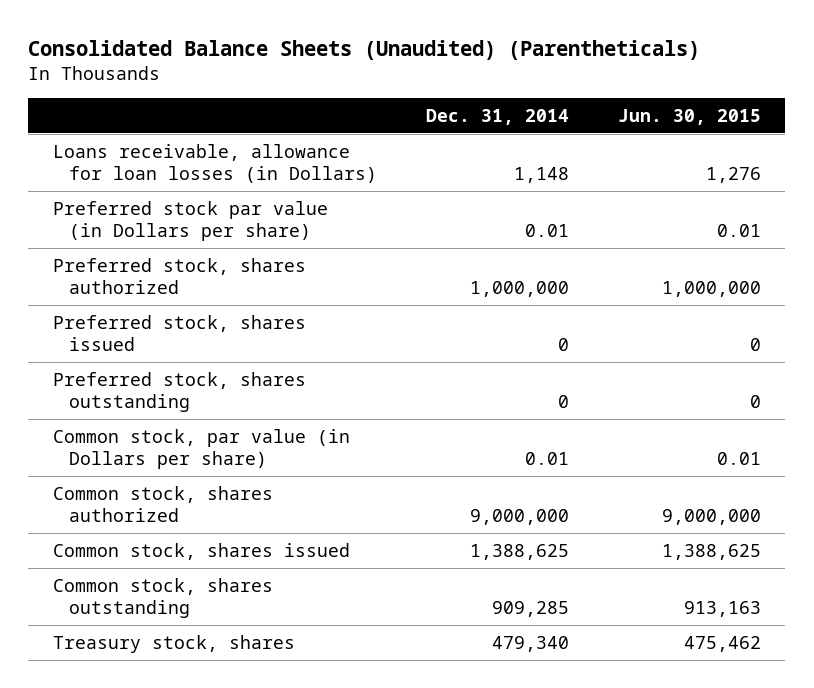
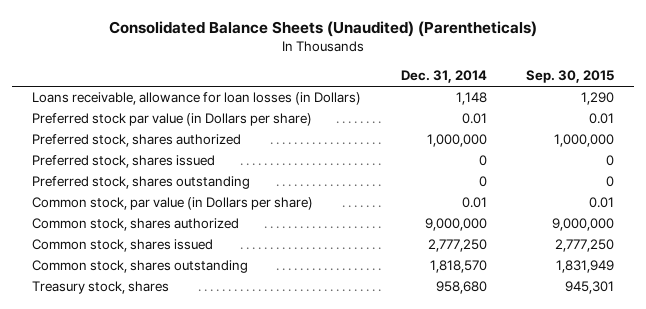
- | Dec. 31, 2014 | Jun. 30, 2015
+ | Dec. 31, 2014 | Sep. 30, 2015
- Common stock, shares issued | 1,388,625 | 1,388,625
- Common stock, shares outstanding | 909,285 | 913,163
- Treasury stock, shares | 479,340 | 475,462
+ Common stock, shares issued | 2,777,250 | 2,777,250
+ Common stock, shares outstanding | 1,818,570 | 1,831,949
+ Treasury stock, shares | 958,680 | 945,301

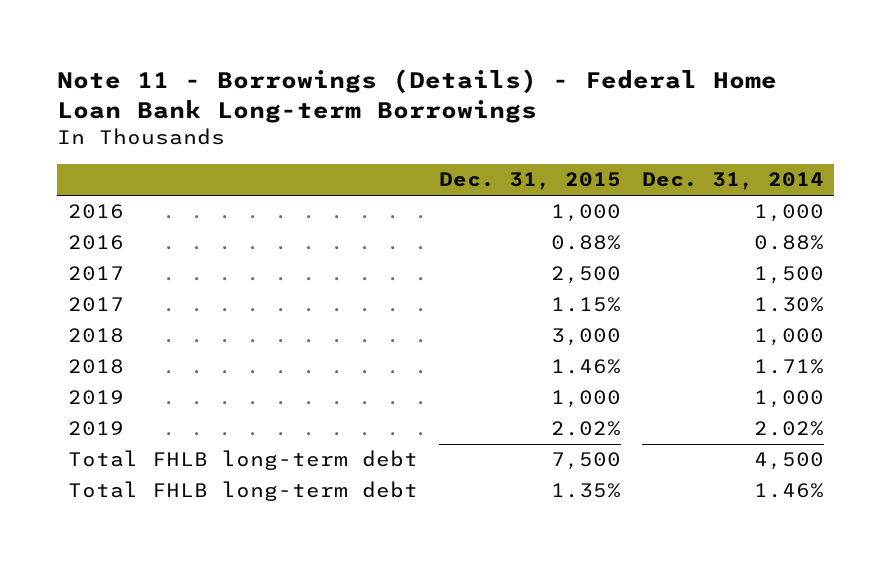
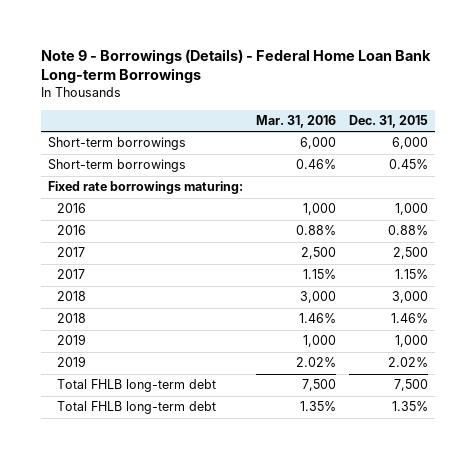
- Note 11 - Borrowings (Details) - Federal Home Loan Bank Long-term Borrowings
+ Note 9 - Borrowings (Details) - Federal Home Loan Bank Long-term Borrowings
- | Dec. 31, 2015 | Dec. 31, 2014
+ | Mar. 31, 2016 | Dec. 31, 2015
+ Short-term borrowings | 6,000 | 6,000
+ Short-term borrowings | 0.46% | 0.45%
+ Fixed rate borrowings maturing:

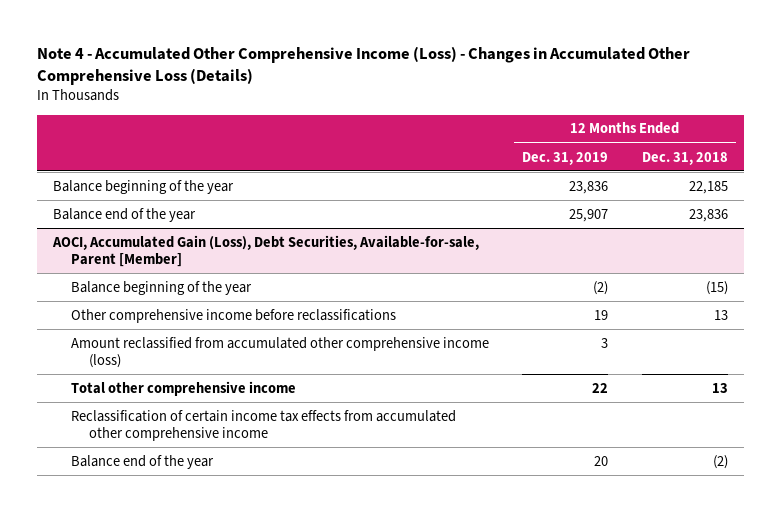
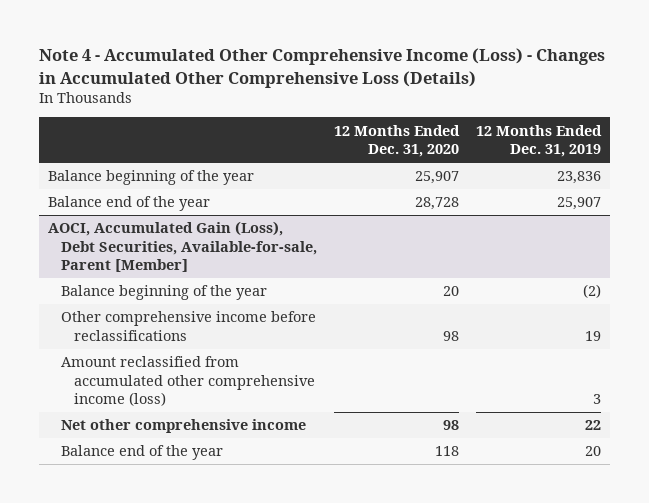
- | 12 Months Ended Dec. 31, 2019 | 12 Months Ended Dec. 31, 2018
+ | 12 Months Ended Dec. 31, 2020 | 12 Months Ended Dec. 31, 2019
@ AOCI, Accumulated Gain (Loss), Debt Securities, Available-for-sale, Parent [Member]
- Total other comprehensive income | 22 | 13
- Reclassification of certain income tax effects from accumulated other comprehensive income
+ Net other comprehensive income | 98 | 22

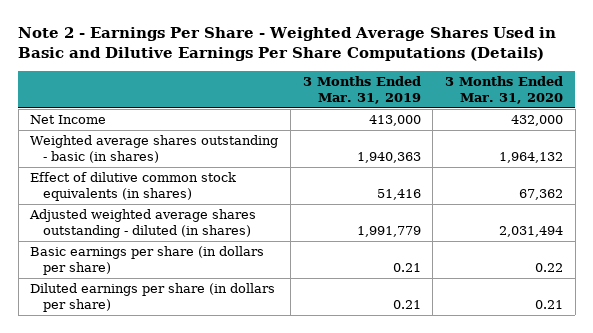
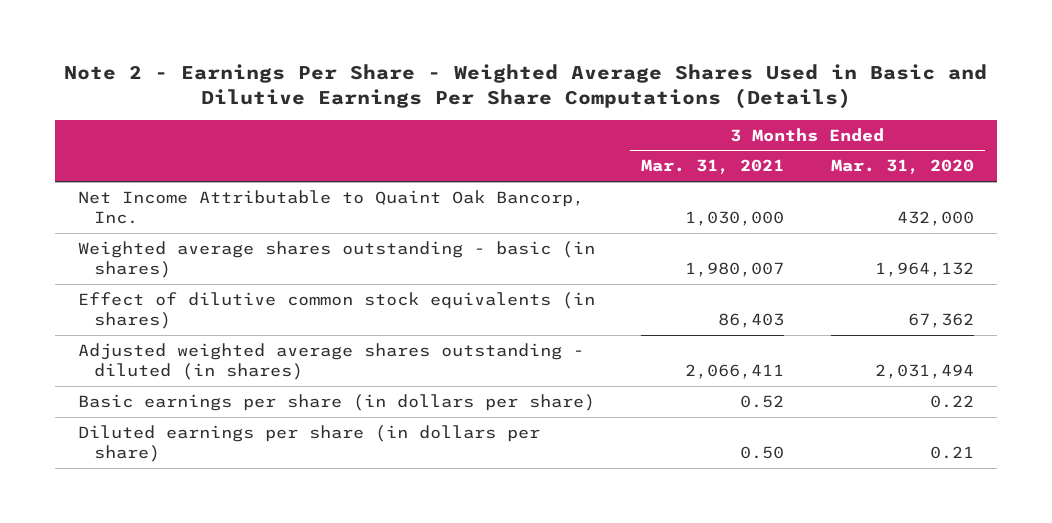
- | 3 Months Ended Mar. 31, 2019 | 3 Months Ended Mar. 31, 2020
+ | 3 Months Ended Mar. 31, 2021 | 3 Months Ended Mar. 31, 2020
- Net Income | 413,000 | 432,000
+ Net Income Attributable to Quaint Oak Bancorp, Inc. | 1,030,000 | 432,000

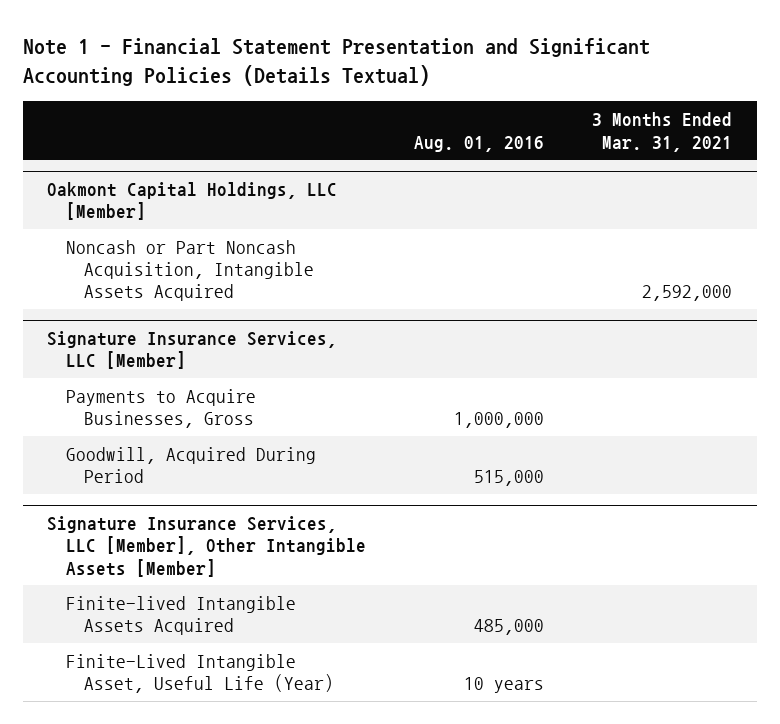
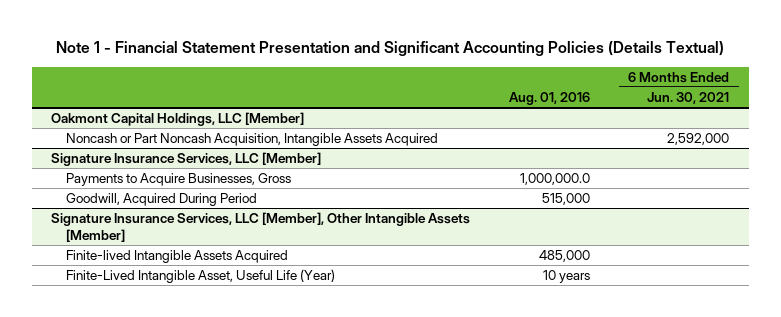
- | Aug. 01, 2016 | 3 Months Ended Mar. 31, 2021
+ | Aug. 01, 2016 | 6 Months Ended Jun. 30, 2021
@ Signature Insurance Services, LLC [Member]
- Payments to Acquire Businesses, Gross | 1,000,000 |
+ Payments to Acquire Businesses, Gross | 1,000,000.0 |

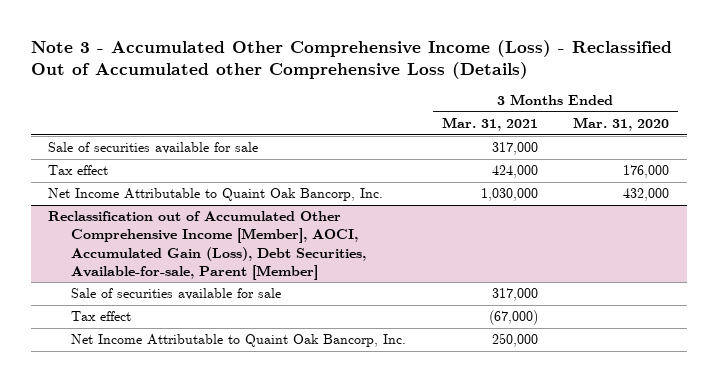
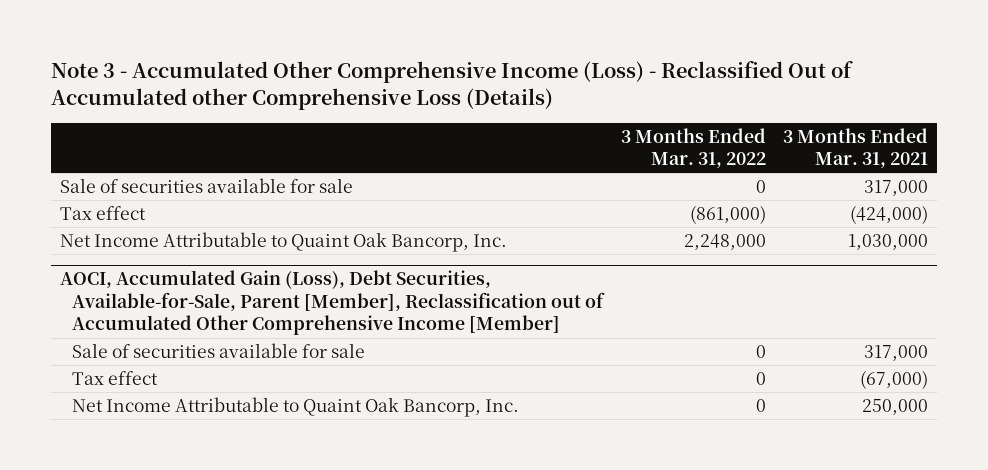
- | 3 Months Ended Mar. 31, 2021 | 3 Months Ended Mar. 31, 2020
+ | 3 Months Ended Mar. 31, 2022 | 3 Months Ended Mar. 31, 2021
- Tax effect | 424,000 | 176,000
+ Tax effect | (861,000) | (424,000)
- Reclassification out of Accumulated Other Comprehensive Income [Member], AOCI, Accumulated Gain (Loss), Debt Securities, Available-for-sale, Parent [Member]
+ AOCI, Accumulated Gain (Loss), Debt Securities, Available-for-Sale, Parent [Member], Reclassification out of Accumulated Other Comprehensive Income [Member]

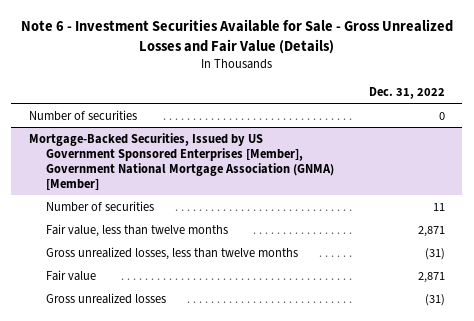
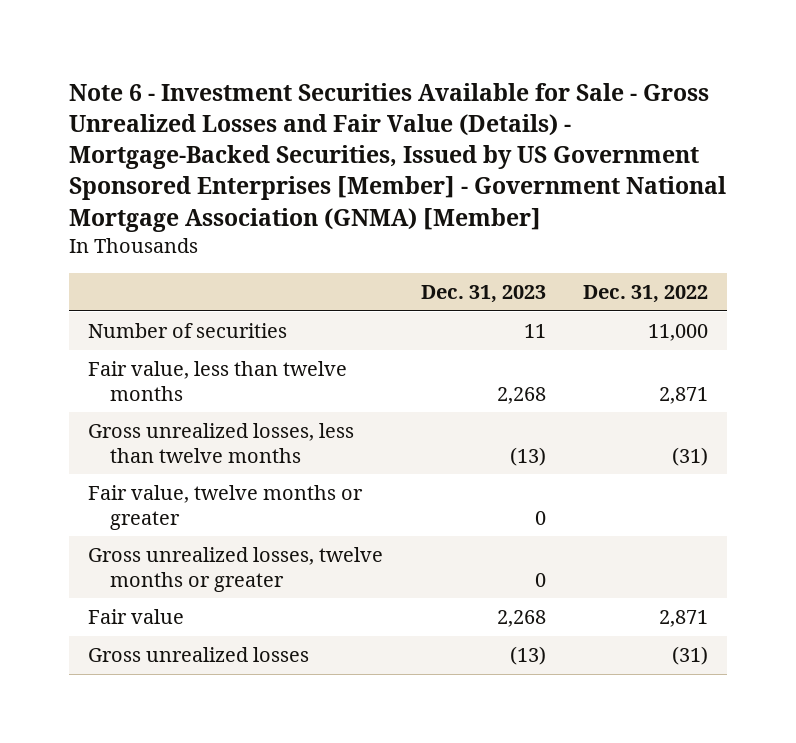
- Note 6 - Investment Securities Available for Sale - Gross Unrealized Losses and Fair Value (Details)
+ Note 6 - Investment Securities Available for Sale - Gross Unrealized Losses and Fair Value (Details) - Mortgage-Backed Securities, Issued by US Government Sponsored Enterprises [Member] - Government National Mortgage Association (GNMA) [Member]
- | Dec. 31, 2022
+ | Dec. 31, 2023 | Dec. 31, 2022
- Number of securities | 0
- Mortgage-Backed Securities, Issued by US Government Sponsored Enterprises [Member], Government National Mortgage Association (GNMA) [Member]
- Number of securities | 11
+ Number of securities | 11 | 11,000
+ Fair value, twelve months or greater | 0 |
+ Gross unrealized losses, twelve months or greater | 0 |

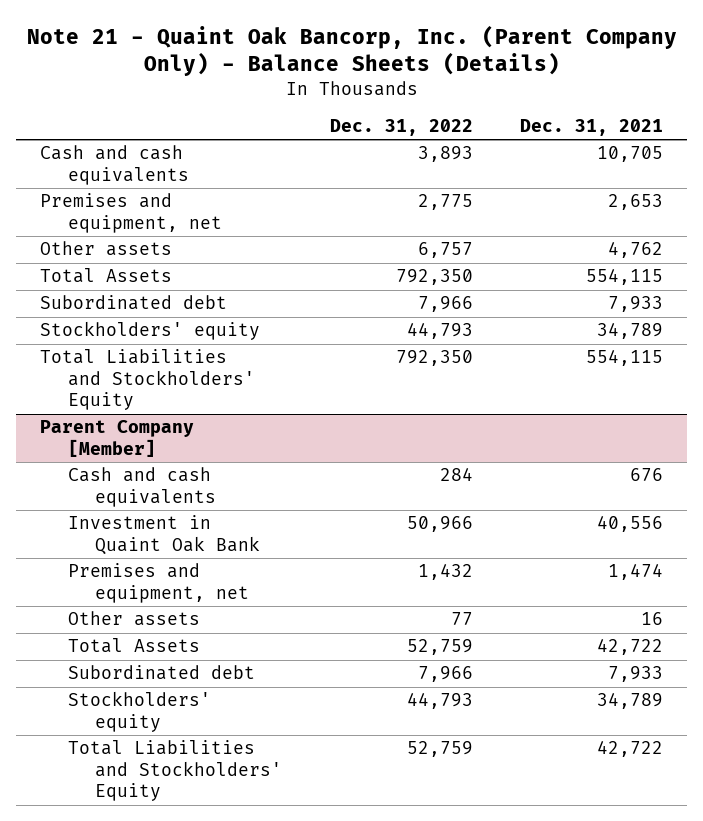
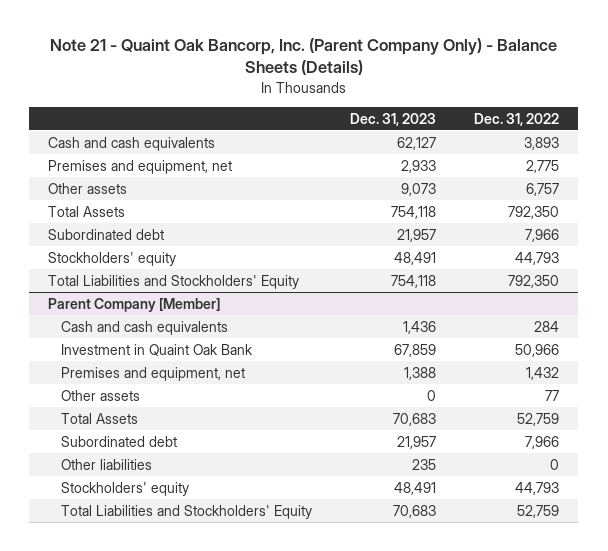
- | Dec. 31, 2022 | Dec. 31, 2021
+ | Dec. 31, 2023 | Dec. 31, 2022
@ Parent Company [Member]
+ Other liabilities | 235 | 0

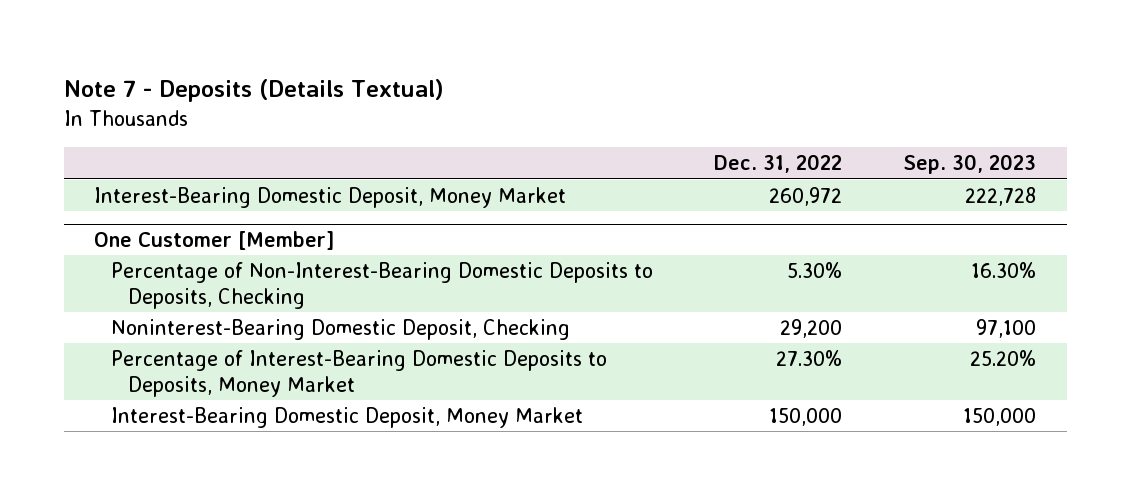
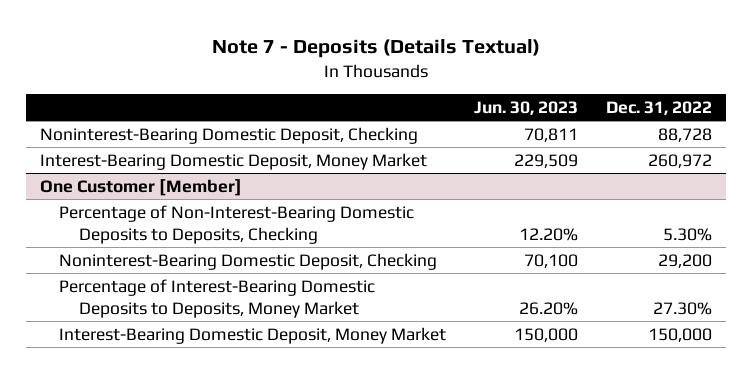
- | Dec. 31, 2022 | Sep. 30, 2023
+ | Jun. 30, 2023 | Dec. 31, 2022
+ Noninterest-Bearing Domestic Deposit, Checking | 70,811 | 88,728

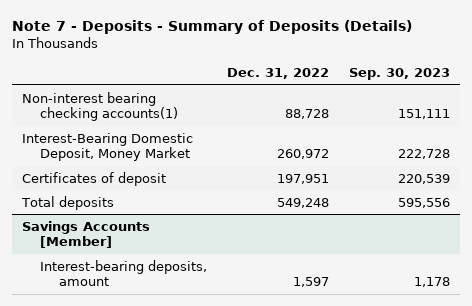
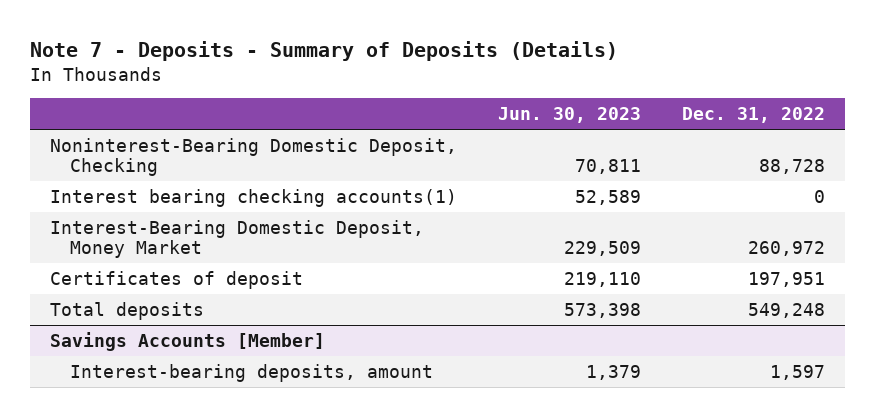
- | Dec. 31, 2022 | Sep. 30, 2023
+ | Jun. 30, 2023 | Dec. 31, 2022
- Non-interest bearing checking accounts(1) | 88,728 | 151,111
+ Noninterest-Bearing Domestic Deposit, Checking | 70,811 | 88,728
+ Interest bearing checking accounts(1) | 52,589 | 0

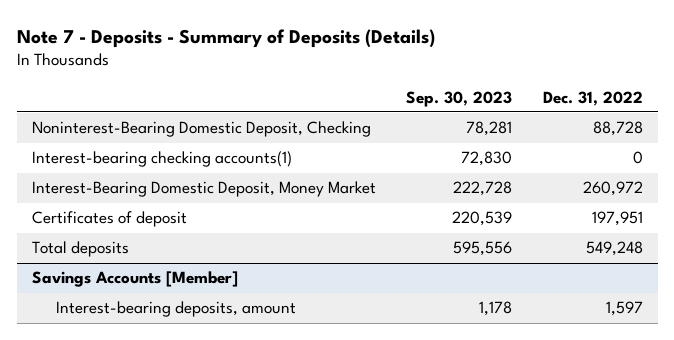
- | Jun. 30, 2023 | Dec. 31, 2022
+ | Sep. 30, 2023 | Dec. 31, 2022
- Interest bearing checking accounts(1) | 52,589 | 0
+ Interest-bearing checking accounts(1) | 72,830 | 0

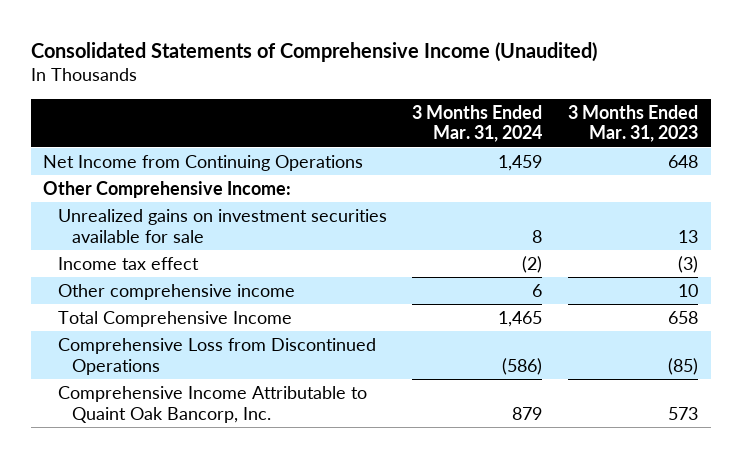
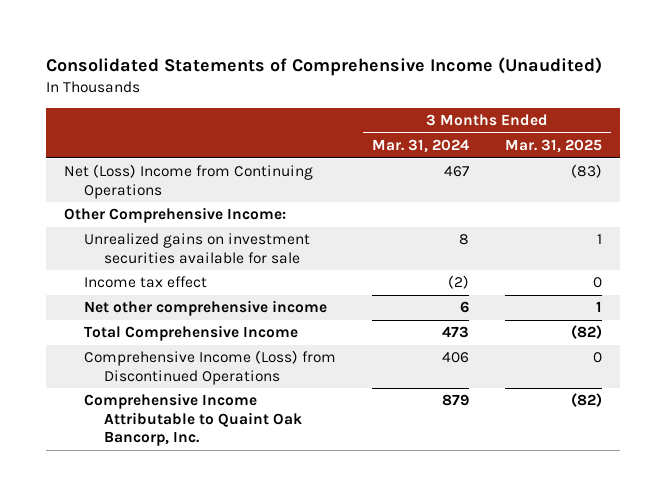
- | 3 Months Ended Mar. 31, 2024 | 3 Months Ended Mar. 31, 2023
+ | 3 Months Ended Mar. 31, 2024 | 3 Months Ended Mar. 31, 2025
- Net Income from Continuing Operations | 1,459 | 648
+ Net (Loss) Income from Continuing Operations | 467 | (83)
- Other comprehensive income | 6 | 10
- Total Comprehensive Income | 1,465 | 658
- Comprehensive Loss from Discontinued Operations | (586) | (85)
+ Net other comprehensive income | 6 | 1
+ Total Comprehensive Income | 473 | (82)
+ Comprehensive Income (Loss) from Discontinued Operations | 406 | 0

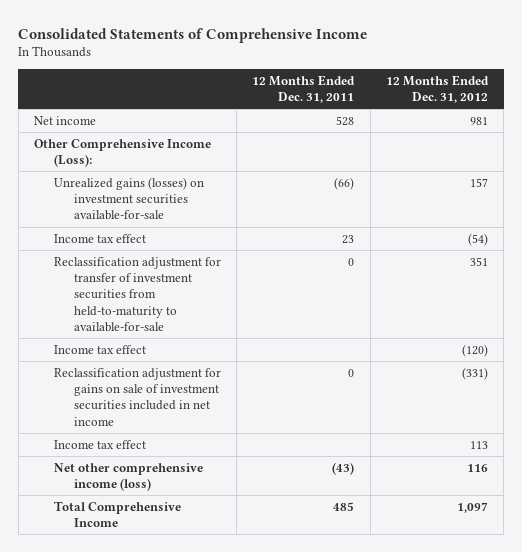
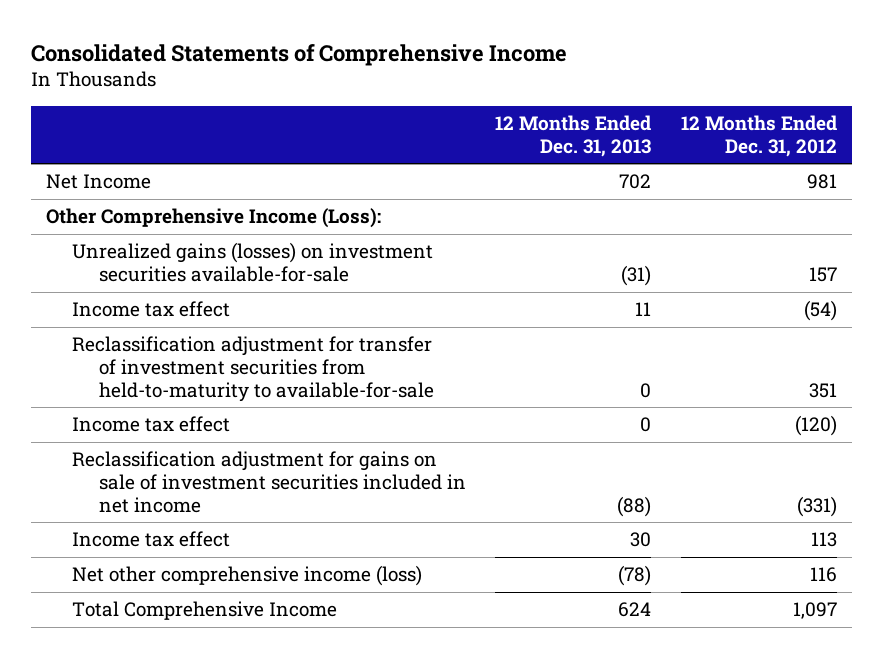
- | 12 Months Ended Dec. 31, 2011 | 12 Months Ended Dec. 31, 2012
+ | 12 Months Ended Dec. 31, 2013 | 12 Months Ended Dec. 31, 2012
- Net income | 528 | 981
+ Net Income | 702 | 981

